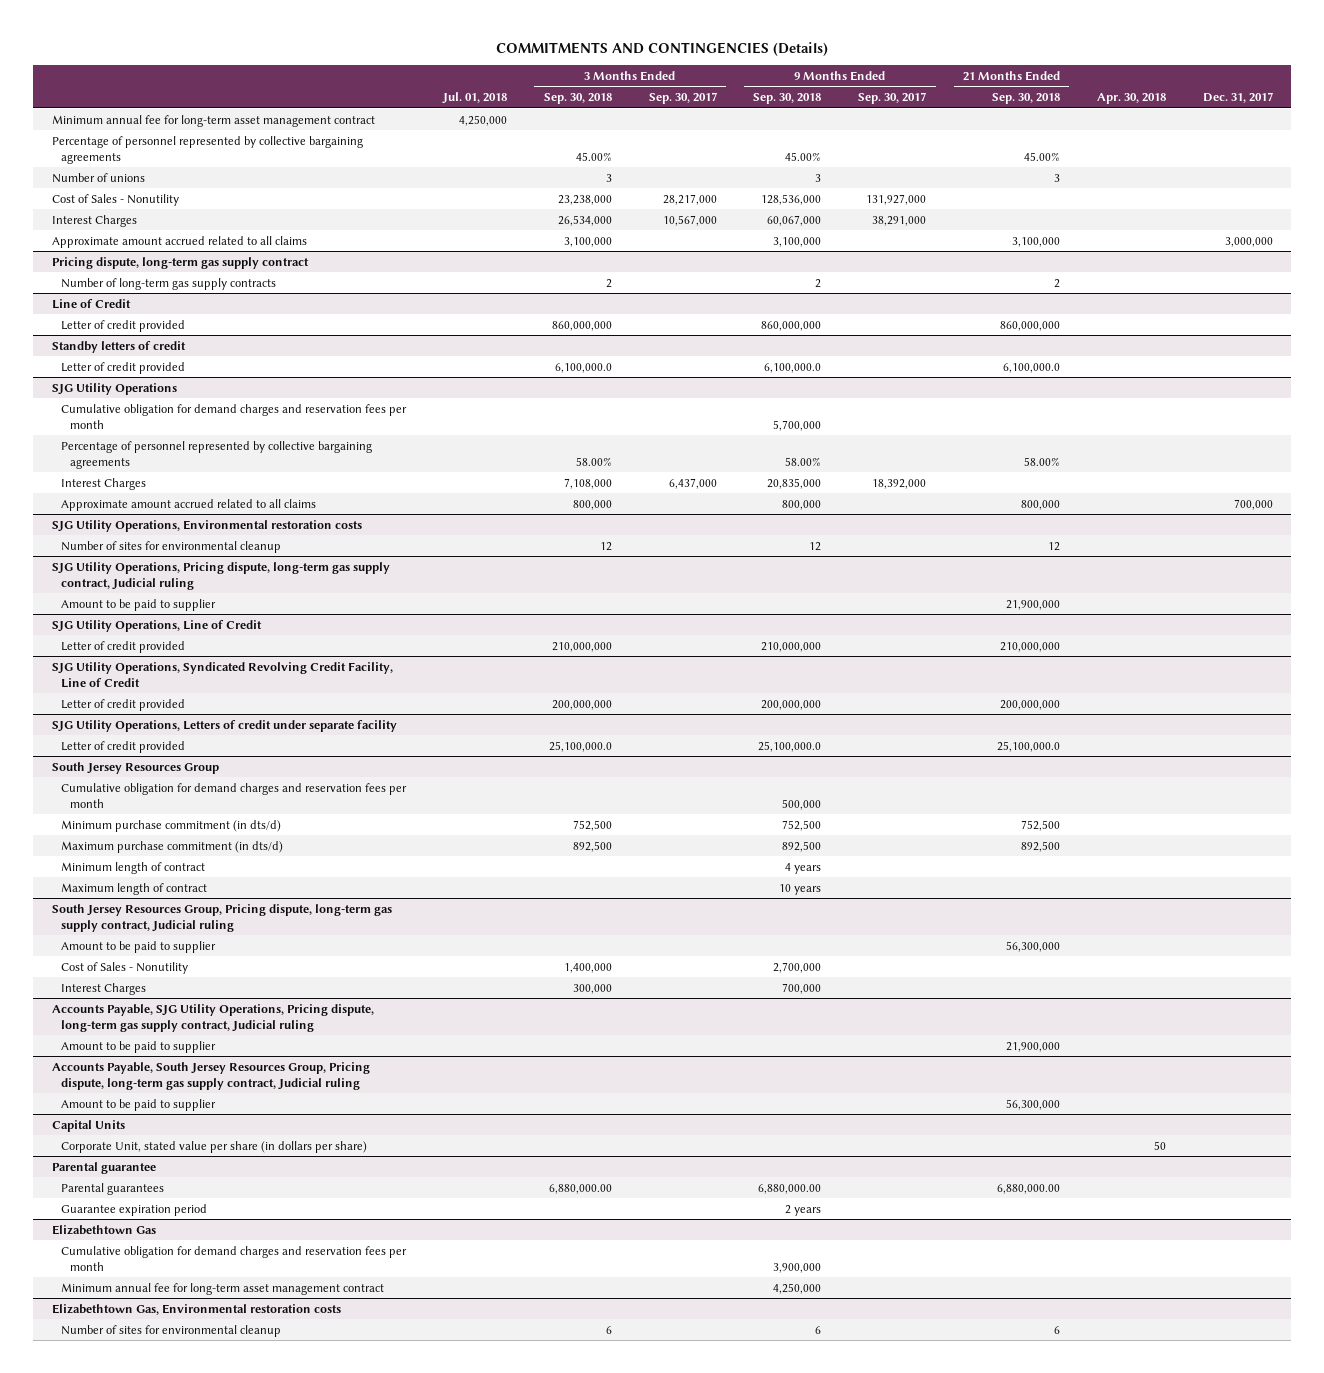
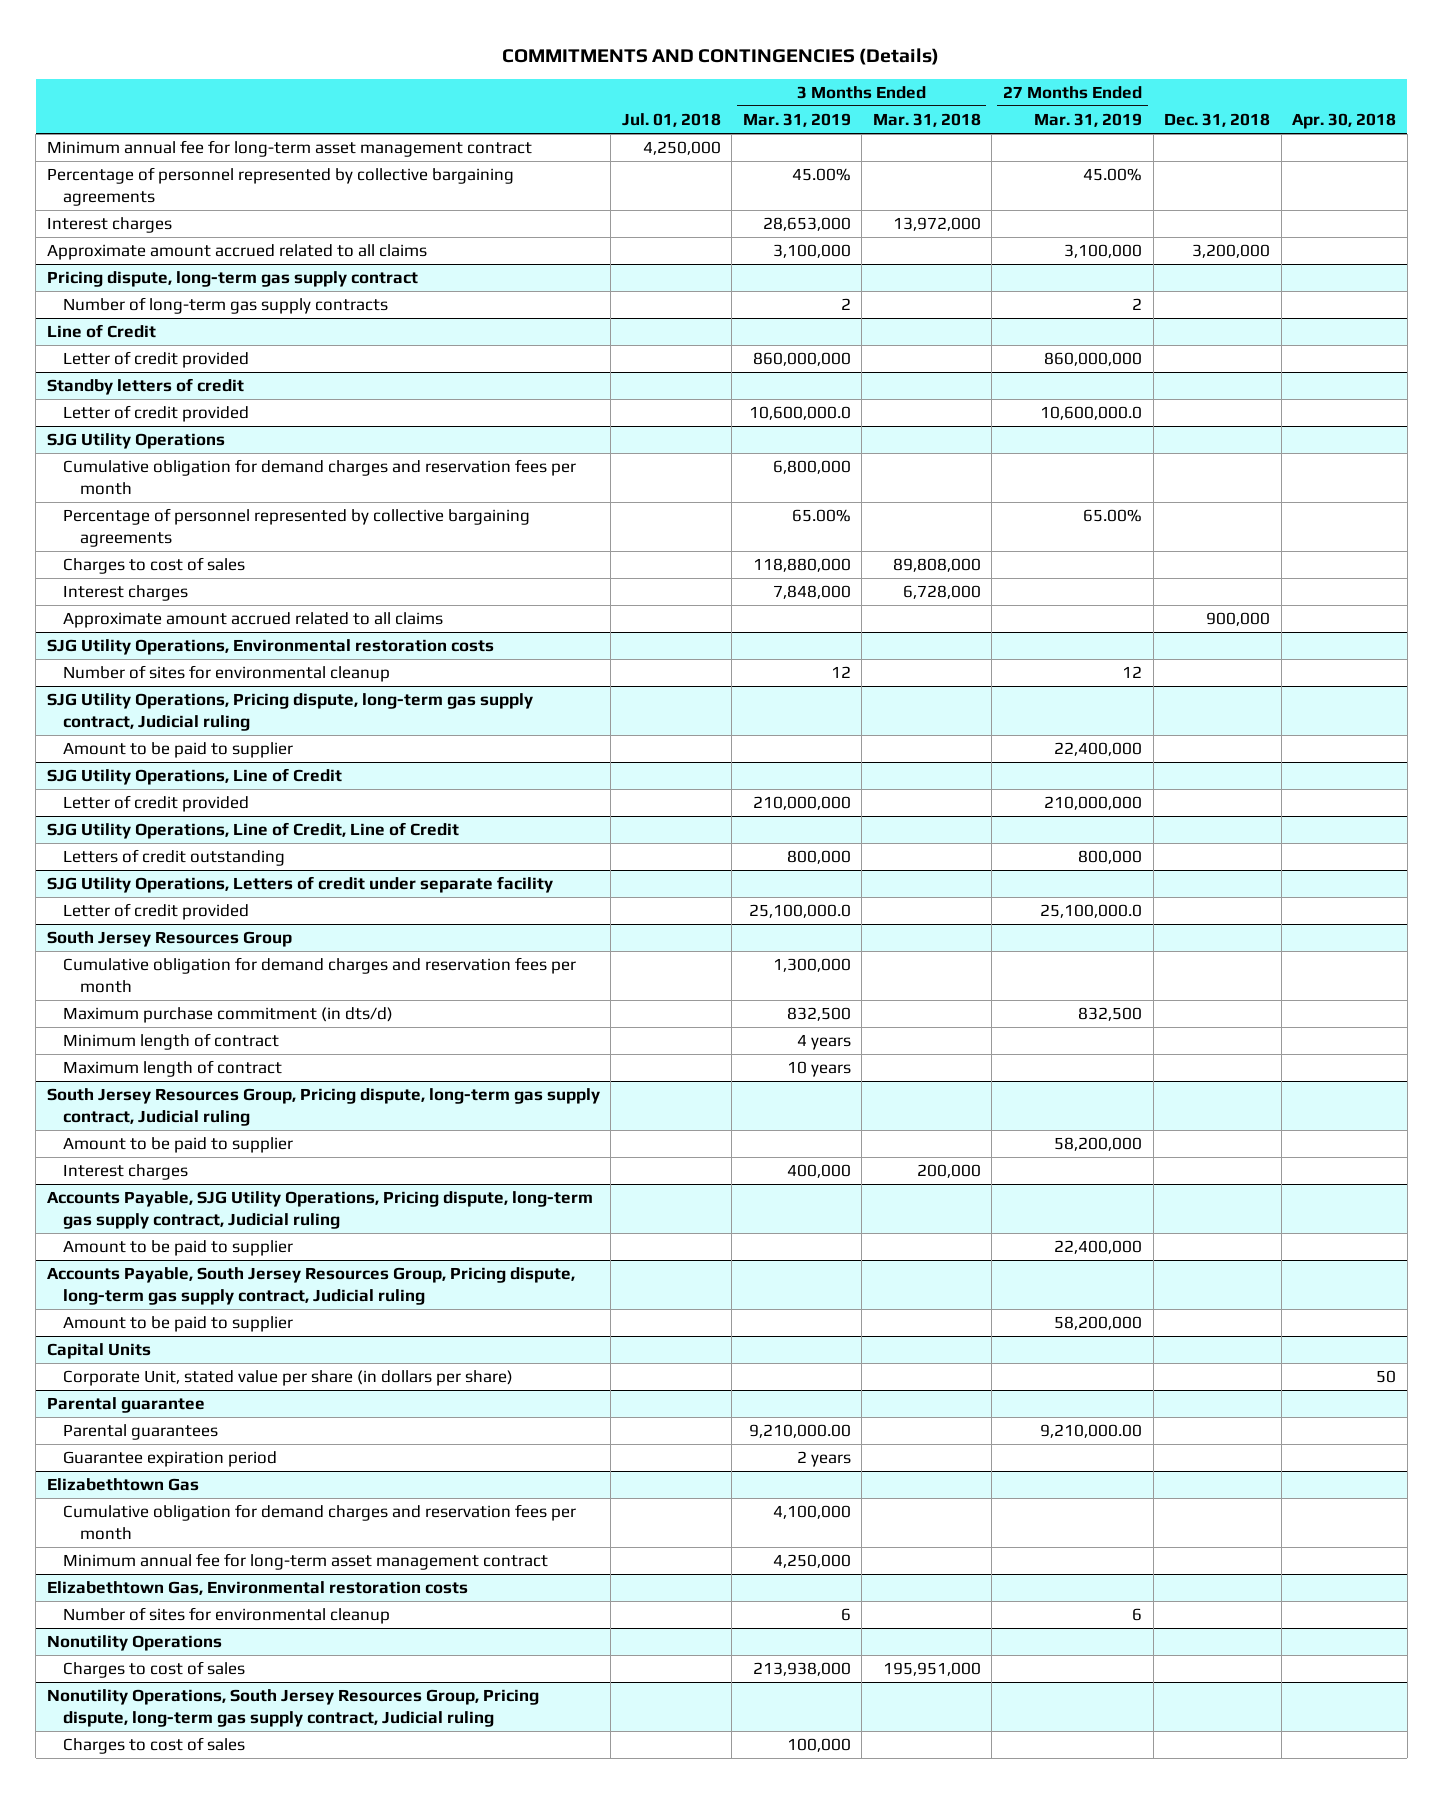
- | Jul. 01, 2018 | 3 Months Ended Sep. 30, 2018 | 3 Months Ended Sep. 30, 2017 | 9 Months Ended Sep. 30, 2018 | 9 Months Ended Sep. 30, 2017 | 21 Months Ended Sep. 30, 2018 | Apr. 30, 2018 | Dec. 31, 2017
+ | Jul. 01, 2018 | 3 Months Ended Mar. 31, 2019 | 3 Months Ended Mar. 31, 2018 | 27 Months Ended Mar. 31, 2019 | Dec. 31, 2018 | Apr. 30, 2018
- Number of unions | | 3 | | 3 | | 3 | |
- Cost of Sales - Nonutility | | 23,238,000 | 28,217,000 | 128,536,000 | 131,927,000 | | |
- Interest Charges | | 26,534,000 | 10,567,000 | 60,067,000 | 38,291,000 | | |
+ Interest charges | | 28,653,000 | 13,972,000 | | |
@ SJG Utility Operations
- Interest Charges | | 7,108,000 | 6,437,000 | 20,835,000 | 18,392,000 | | |
+ Charges to cost of sales | | 118,880,000 | 89,808,000 | | |
+ Interest charges | | 7,848,000 | 6,728,000 | | |
- SJG Utility Operations, Syndicated Revolving Credit Facility, Line of Credit
- Letter of credit provided | | 200,000,000 | | 200,000,000 | | 200,000,000 | |
+ SJG Utility Operations, Line of Credit, Line of Credit
+ Letters of credit outstanding | | 800,000 | | 800,000 | |
@ South Jersey Resources Group
- Minimum purchase commitment (in dts/d) | | 752,500 | | 752,500 | | 752,500 | |
@ South Jersey Resources Group, Pricing dispute, long-term gas supply contract, Judicial ruling
- Cost of Sales - Nonutility | | 1,400,000 | | 2,700,000 | | | |
- Interest Charges | | 300,000 | | 700,000 | | | |
+ Interest charges | | 400,000 | 200,000 | | |
+ Nonutility Operations
+ Charges to cost of sales | | 213,938,000 | 195,951,000 | | |
+ Nonutility Operations, South Jersey Resources Group, Pricing dispute, long-term gas supply contract, Judicial ruling
+ Charges to cost of sales | | 100,000 | | | |

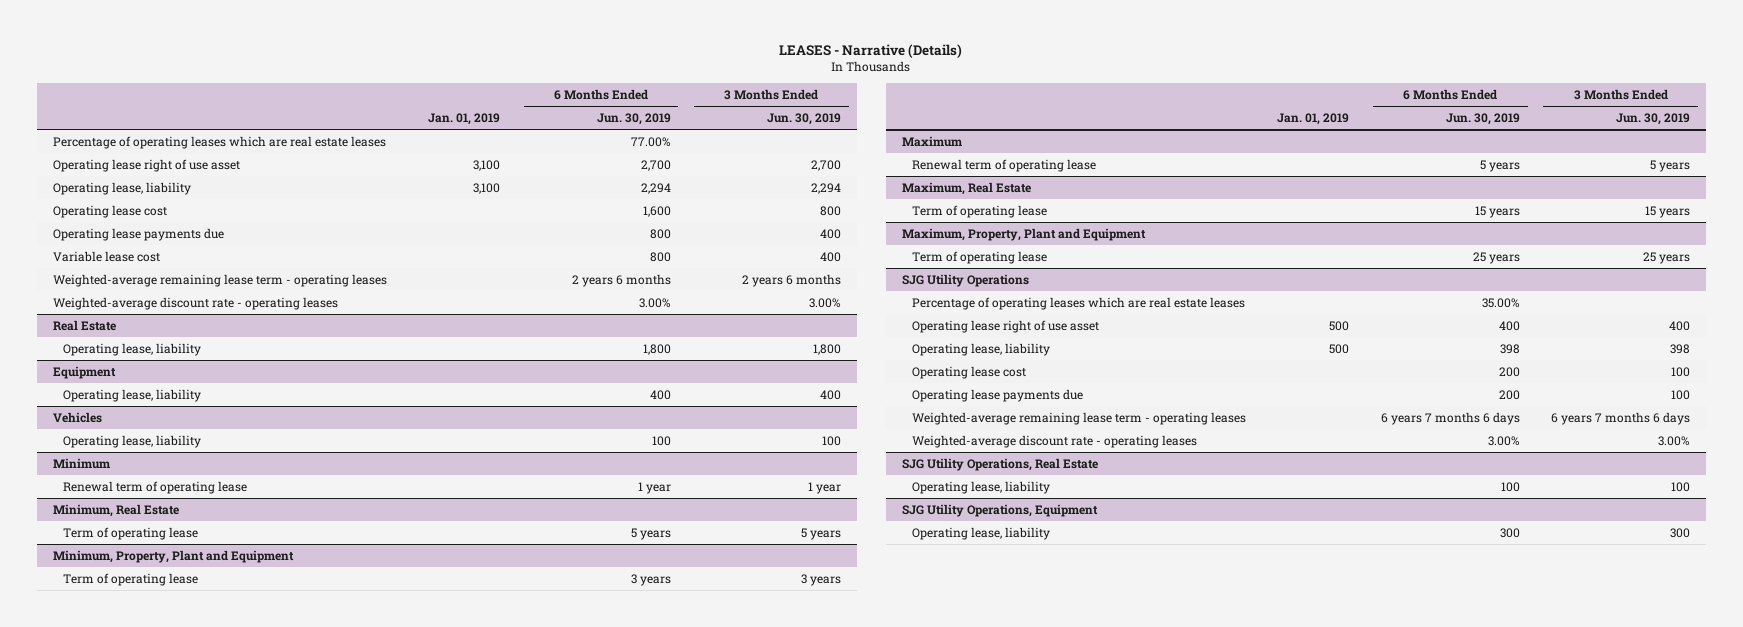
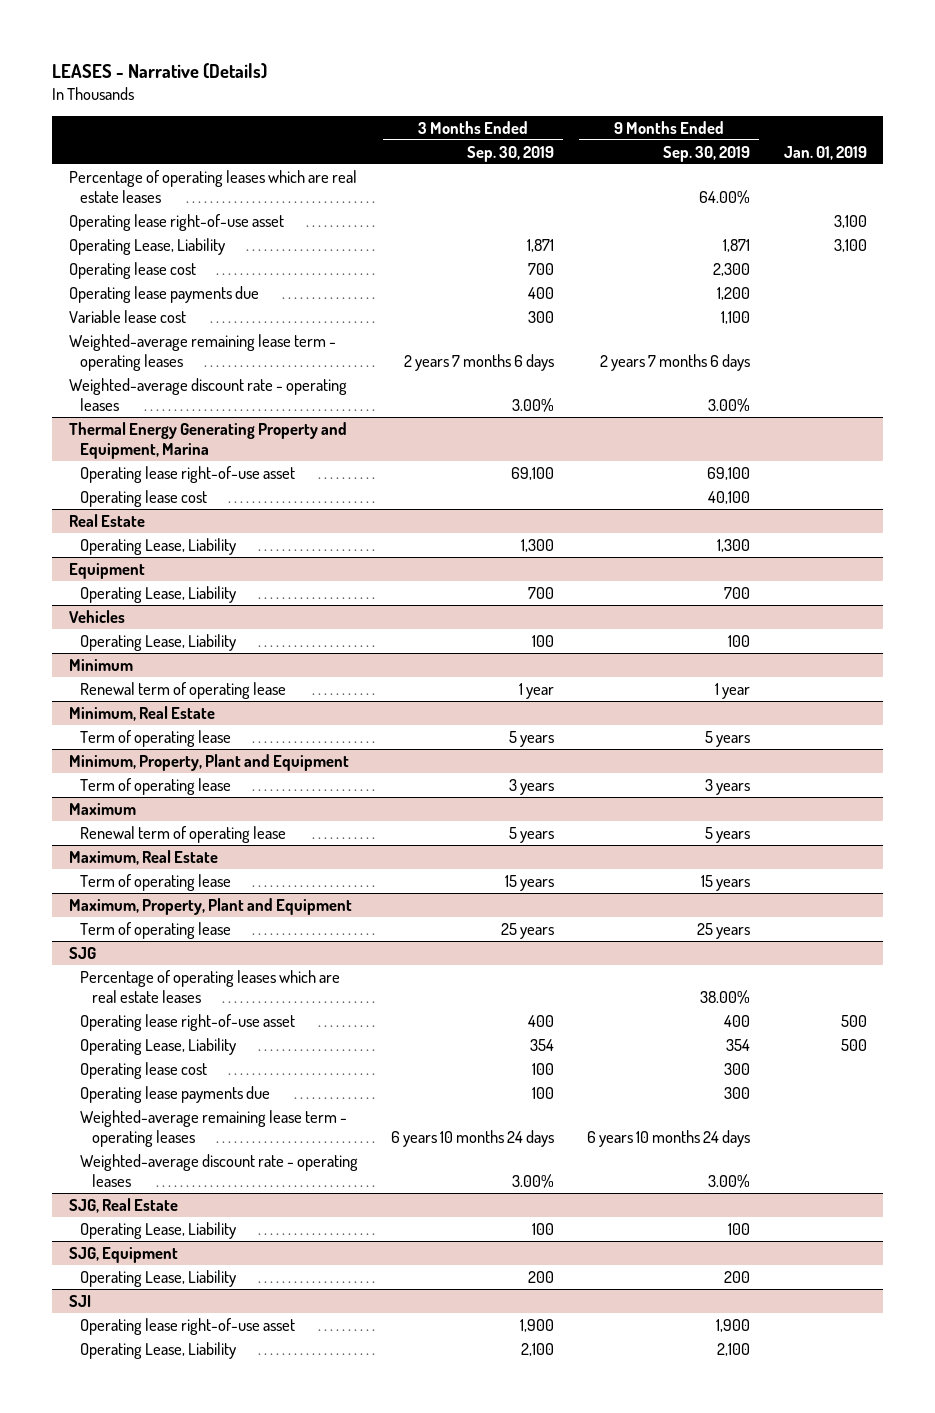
- | Jan. 01, 2019 | 6 Months Ended Jun. 30, 2019 | 3 Months Ended Jun. 30, 2019
+ | 3 Months Ended Sep. 30, 2019 | 9 Months Ended Sep. 30, 2019 | Jan. 01, 2019
- Operating lease right of use asset | 3,100 | 2,700 | 2,700
- Operating lease, liability | 3,100 | 2,294 | 2,294
+ Operating lease right-of-use asset | | | 3,100
+ Operating Lease, Liability | 1,871 | 1,871 | 3,100
+ Thermal Energy Generating Property and Equipment, Marina
+ Operating lease right-of-use asset | 69,100 | 69,100 |
+ Operating lease cost | | 40,100 |
@ Real Estate
- Operating lease, liability | | 1,800 | 1,800
+ Operating Lease, Liability | 1,300 | 1,300 |
@ Equipment
- Operating lease, liability | | 400 | 400
+ Operating Lease, Liability | 700 | 700 |
@ Vehicles
- Operating lease, liability | | 100 | 100
+ Operating Lease, Liability | 100 | 100 |
- SJG Utility Operations
+ SJG
- Operating lease right of use asset | 500 | 400 | 400
- Operating lease, liability | 500 | 398 | 398
+ Operating lease right-of-use asset | 400 | 400 | 500
+ Operating Lease, Liability | 354 | 354 | 500
- SJG Utility Operations, Real Estate
- Operating lease, liability | | 100 | 100
- SJG Utility Operations, Equipment
- Operating lease, liability | | 300 | 300
+ SJG, Real Estate
+ Operating Lease, Liability | 100 | 100 |
+ SJG, Equipment
+ Operating Lease, Liability | 200 | 200 |
+ SJI
+ Operating lease right-of-use asset | 1,900 | 1,900 |
+ Operating Lease, Liability | 2,100 | 2,100 |

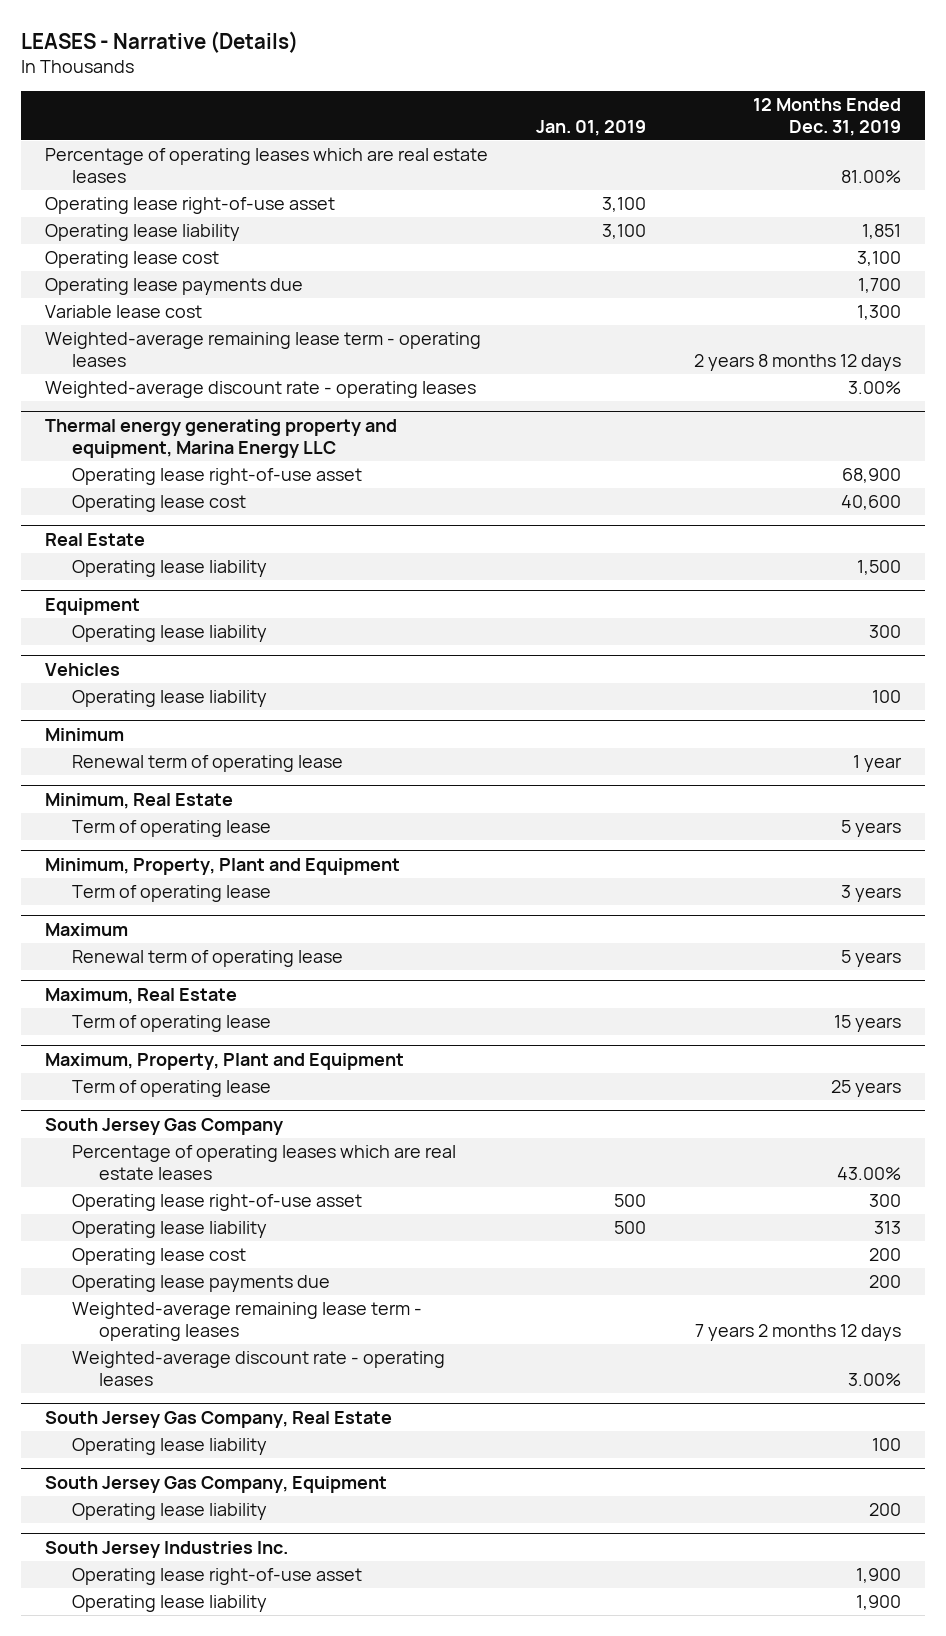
- | 3 Months Ended Sep. 30, 2019 | 9 Months Ended Sep. 30, 2019 | Jan. 01, 2019
+ | Jan. 01, 2019 | 12 Months Ended Dec. 31, 2019
- Operating Lease, Liability | 1,871 | 1,871 | 3,100
+ Operating lease liability | 3,100 | 1,851
- Thermal Energy Generating Property and Equipment, Marina
+ Thermal energy generating property and equipment, Marina Energy LLC
@ Real Estate
- Operating Lease, Liability | 1,300 | 1,300 |
+ Operating lease liability | | 1,500
@ Equipment
- Operating Lease, Liability | 700 | 700 |
+ Operating lease liability | | 300
@ Vehicles
- Operating Lease, Liability | 100 | 100 |
+ Operating lease liability | | 100
- SJG
+ South Jersey Gas Company
- Operating Lease, Liability | 354 | 354 | 500
+ Operating lease liability | 500 | 313
- SJG, Real Estate
- Operating Lease, Liability | 100 | 100 |
- SJG, Equipment
- Operating Lease, Liability | 200 | 200 |
- SJI
+ South Jersey Gas Company, Real Estate
+ Operating lease liability | | 100
+ South Jersey Gas Company, Equipment
+ Operating lease liability | | 200
+ South Jersey Industries Inc.
- Operating Lease, Liability | 2,100 | 2,100 |
+ Operating lease liability | | 1,900

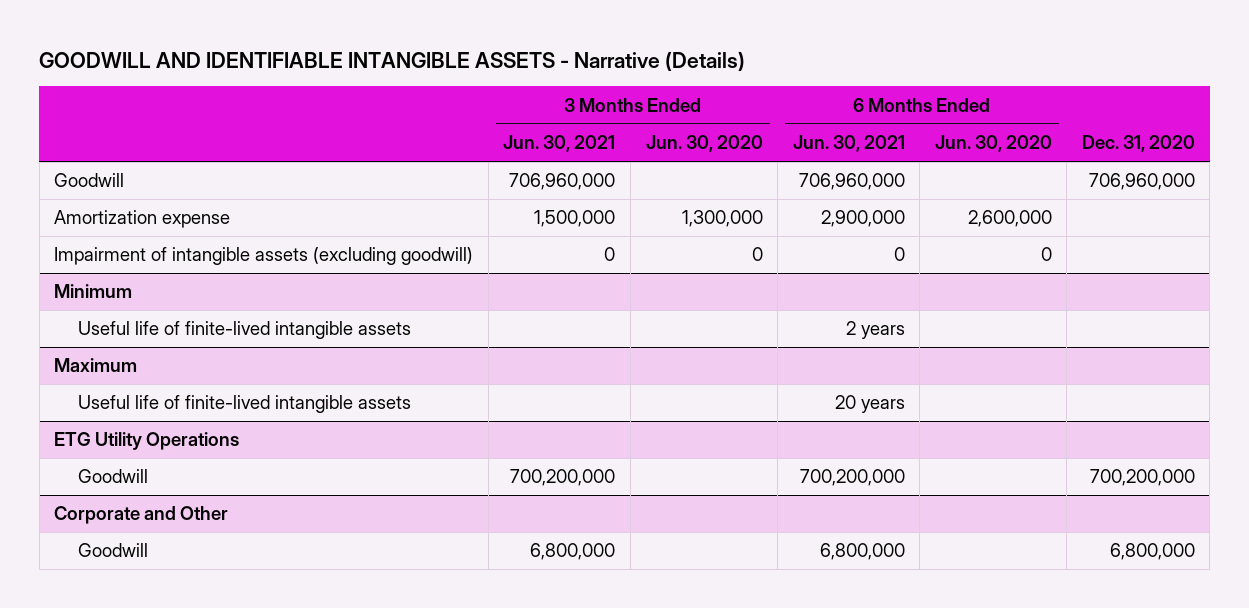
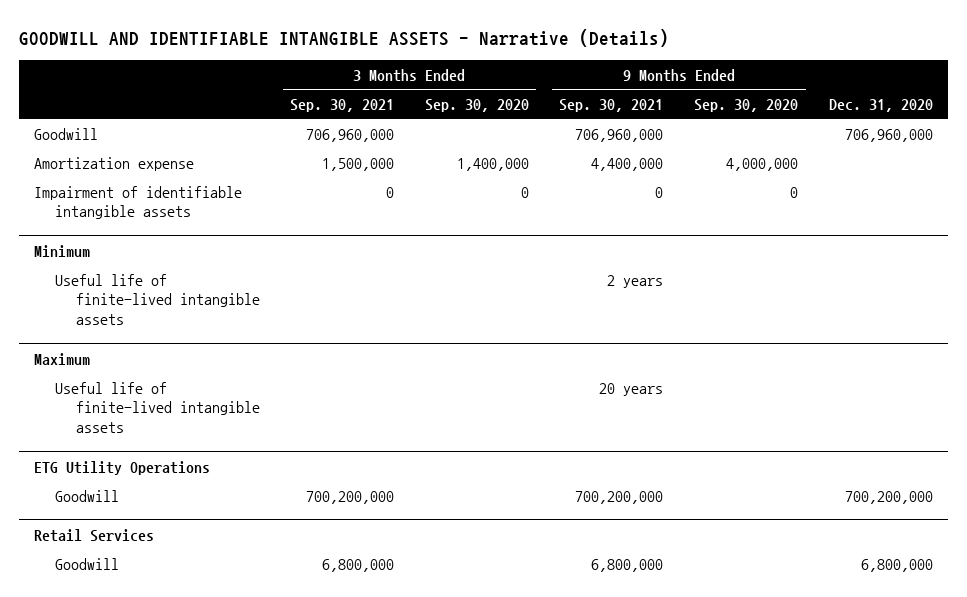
- | 3 Months Ended Jun. 30, 2021 | 3 Months Ended Jun. 30, 2020 | 6 Months Ended Jun. 30, 2021 | 6 Months Ended Jun. 30, 2020 | Dec. 31, 2020
+ | 3 Months Ended Sep. 30, 2021 | 3 Months Ended Sep. 30, 2020 | 9 Months Ended Sep. 30, 2021 | 9 Months Ended Sep. 30, 2020 | Dec. 31, 2020
- Impairment of intangible assets (excluding goodwill) | 0 | 0 | 0 | 0 |
+ Impairment of identifiable intangible assets | 0 | 0 | 0 | 0 |
- Corporate and Other
+ Retail Services

